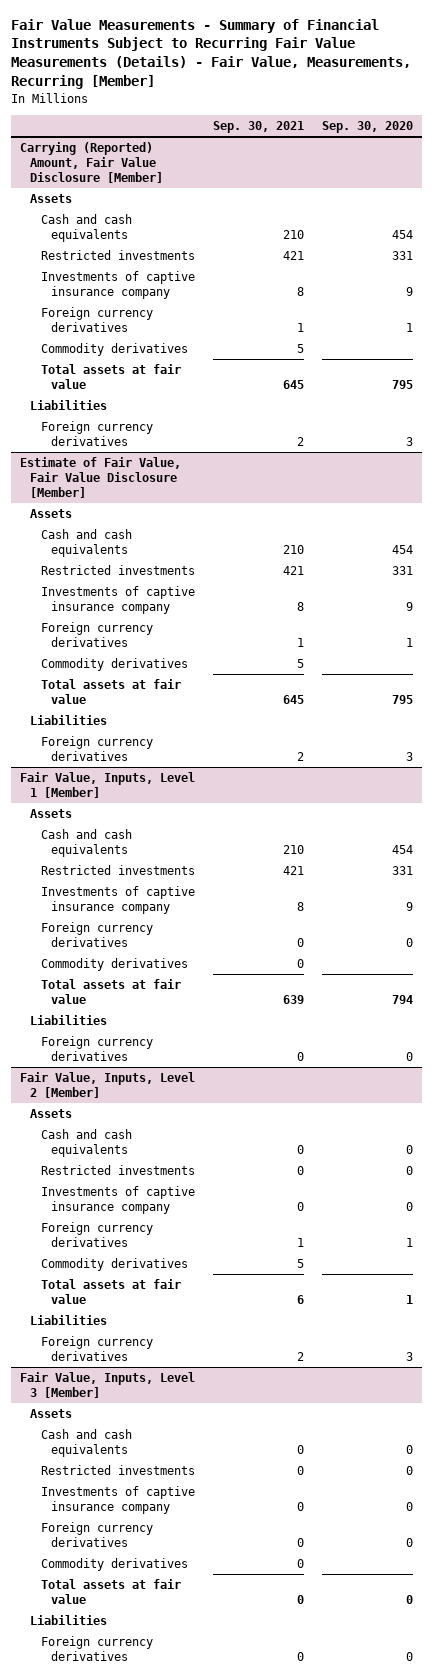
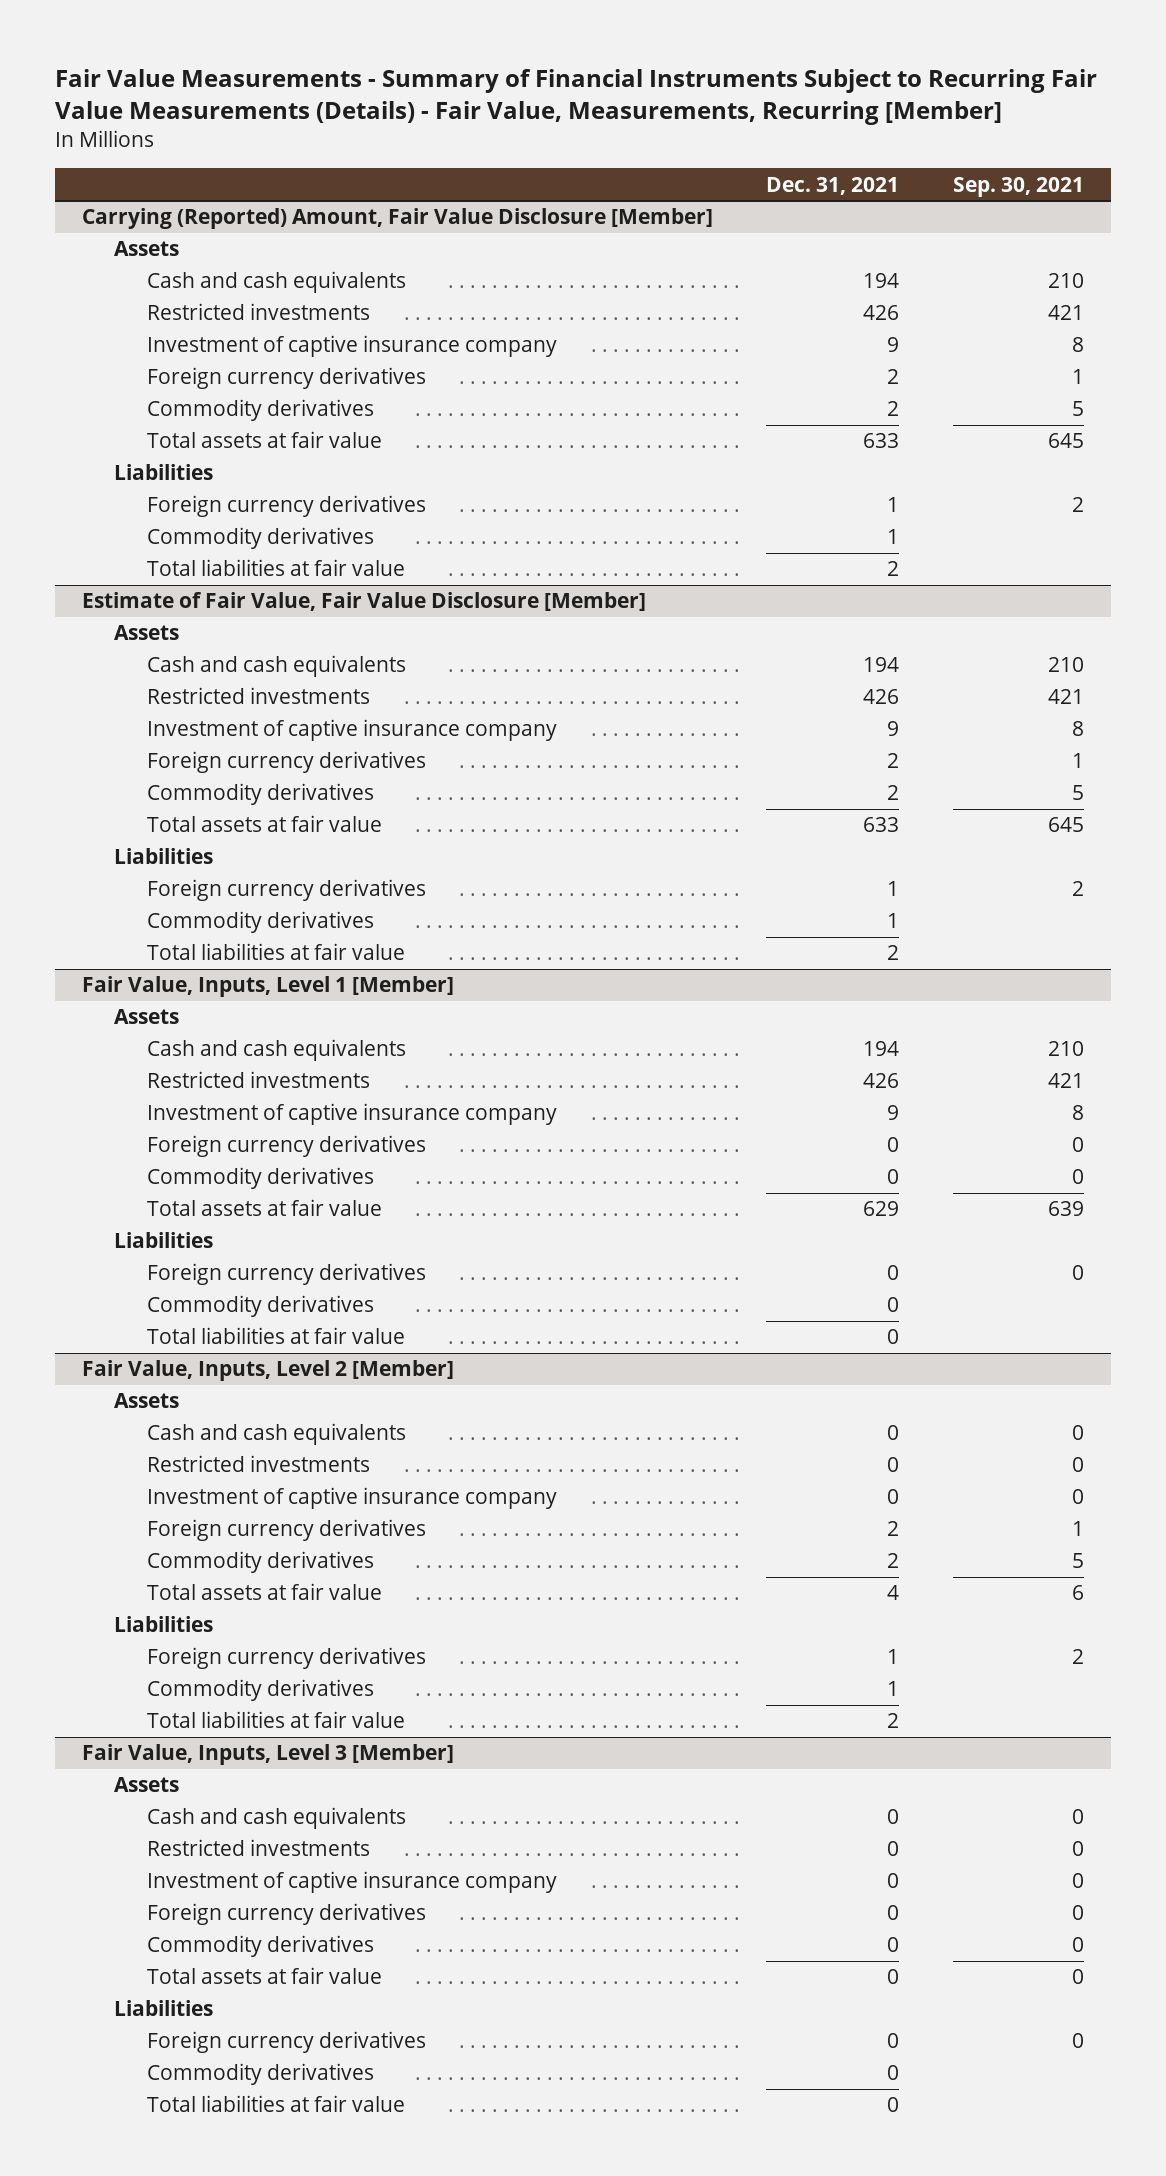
- | Sep. 30, 2021 | Sep. 30, 2020
+ | Dec. 31, 2021 | Sep. 30, 2021
@ Carrying (Reported) Amount, Fair Value Disclosure [Member]
- Investments of captive insurance company | 8 | 9
+ Investment of captive insurance company | 9 | 8
+ Commodity derivatives | 1 |
+ Total liabilities at fair value | 2 |
@ Estimate of Fair Value, Fair Value Disclosure [Member]
- Investments of captive insurance company | 8 | 9
+ Investment of captive insurance company | 9 | 8
+ Commodity derivatives | 1 |
+ Total liabilities at fair value | 2 |
@ Fair Value, Inputs, Level 1 [Member]
- Investments of captive insurance company | 8 | 9
+ Investment of captive insurance company | 9 | 8
+ Commodity derivatives | 0 |
+ Total liabilities at fair value | 0 |
@ Fair Value, Inputs, Level 2 [Member]
- Investments of captive insurance company | 0 | 0
+ Investment of captive insurance company | 0 | 0
+ Commodity derivatives | 1 |
+ Total liabilities at fair value | 2 |
@ Fair Value, Inputs, Level 3 [Member]
- Investments of captive insurance company | 0 | 0
+ Investment of captive insurance company | 0 | 0
+ Commodity derivatives | 0 |
+ Total liabilities at fair value | 0 |

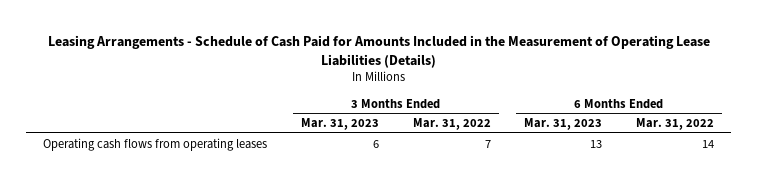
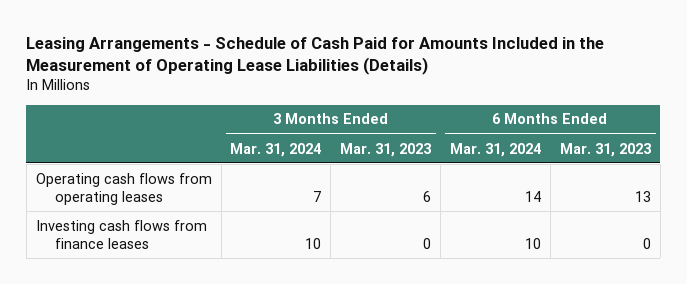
- | 3 Months Ended Mar. 31, 2023 | 3 Months Ended Mar. 31, 2022 | 6 Months Ended Mar. 31, 2023 | 6 Months Ended Mar. 31, 2022
+ | 3 Months Ended Mar. 31, 2024 | 3 Months Ended Mar. 31, 2023 | 6 Months Ended Mar. 31, 2024 | 6 Months Ended Mar. 31, 2023
+ Investing cash flows from finance leases | 10 | 0 | 10 | 0

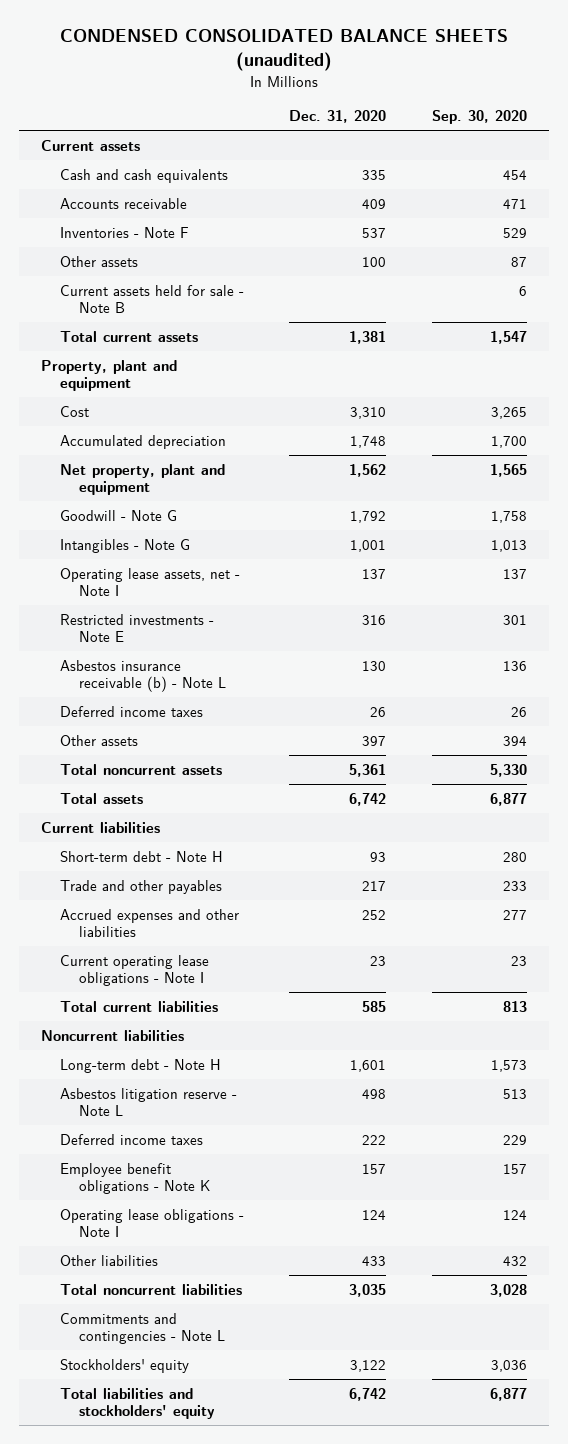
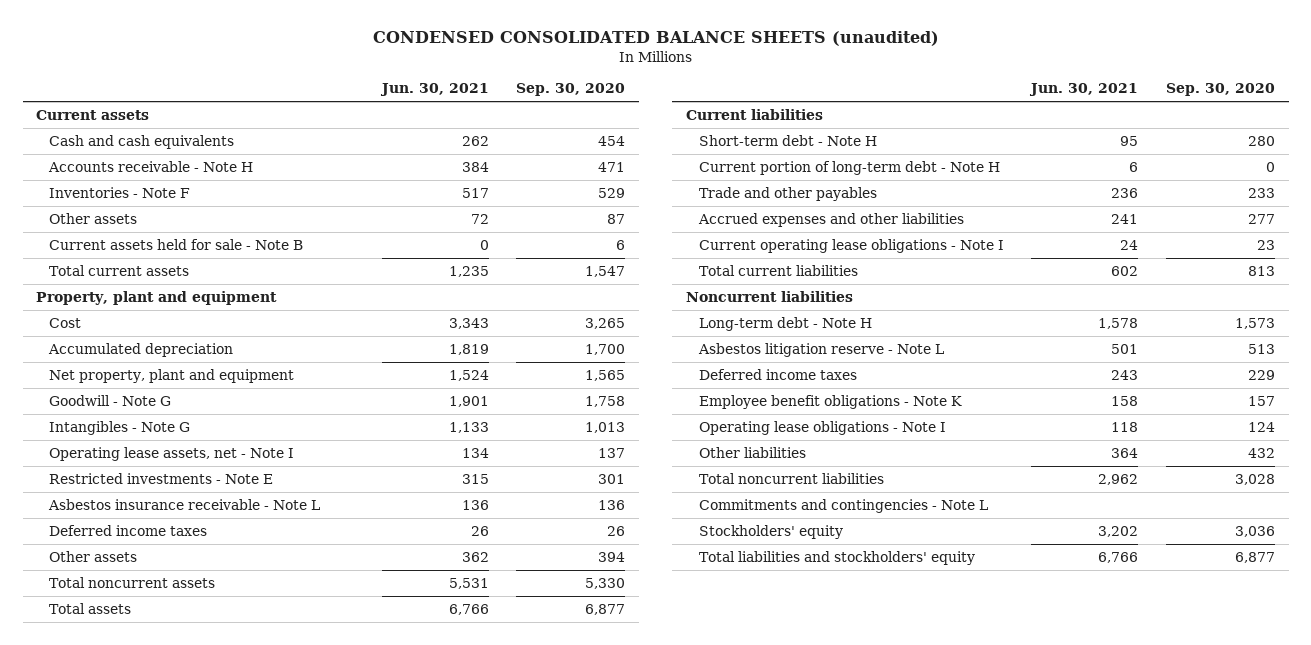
- | Dec. 31, 2020 | Sep. 30, 2020
+ | Jun. 30, 2021 | Sep. 30, 2020
- Accounts receivable | 409 | 471
+ Accounts receivable - Note H | 384 | 471
- Asbestos insurance receivable (b) - Note L | 130 | 136
+ Asbestos insurance receivable - Note L | 136 | 136
+ Current portion of long-term debt - Note H | 6 | 0

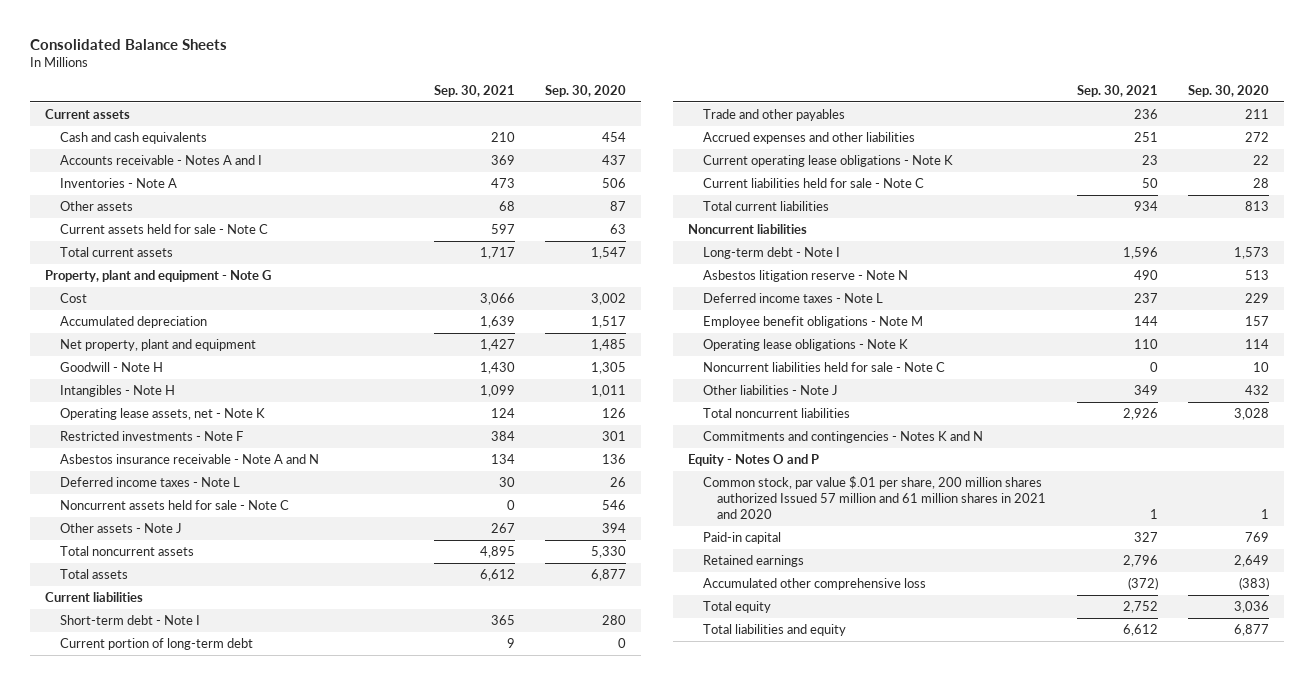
- CONDENSED CONSOLIDATED BALANCE SHEETS (unaudited)
+ Consolidated Balance Sheets
- | Jun. 30, 2021 | Sep. 30, 2020
+ | Sep. 30, 2021 | Sep. 30, 2020
- Accounts receivable - Note H | 384 | 471
- Inventories - Note F | 517 | 529
+ Accounts receivable - Notes A and I | 369 | 437
+ Inventories - Note A | 473 | 506
- Current assets held for sale - Note B | 0 | 6
+ Current assets held for sale - Note C | 597 | 63
- Property, plant and equipment
- Cost | 3,343 | 3,265
- Accumulated depreciation | 1,819 | 1,700
- Net property, plant and equipment | 1,524 | 1,565
- Goodwill - Note G | 1,901 | 1,758
- Intangibles - Note G | 1,133 | 1,013
- Operating lease assets, net - Note I | 134 | 137
- Restricted investments - Note E | 315 | 301
- Asbestos insurance receivable - Note L | 136 | 136
- Deferred income taxes | 26 | 26
- Other assets | 362 | 394
+ Property, plant and equipment - Note G
+ Cost | 3,066 | 3,002
+ Accumulated depreciation | 1,639 | 1,517
+ Net property, plant and equipment | 1,427 | 1,485
+ Goodwill - Note H | 1,430 | 1,305
+ Intangibles - Note H | 1,099 | 1,011
+ Operating lease assets, net - Note K | 124 | 126
+ Restricted investments - Note F | 384 | 301
+ Asbestos insurance receivable - Note A and N | 134 | 136
+ Deferred income taxes - Note L | 30 | 26
+ Noncurrent assets held for sale - Note C | 0 | 546
+ Other assets - Note J | 267 | 394
- Short-term debt - Note H | 95 | 280
- Current portion of long-term debt - Note H | 6 | 0
- Trade and other payables | 236 | 233
- Accrued expenses and other liabilities | 241 | 277
- Current operating lease obligations - Note I | 24 | 23
+ Short-term debt - Note I | 365 | 280
+ Current portion of long-term debt | 9 | 0
+ Trade and other payables | 236 | 211
+ Accrued expenses and other liabilities | 251 | 272
+ Current operating lease obligations - Note K | 23 | 22
+ Current liabilities held for sale - Note C | 50 | 28
- Long-term debt - Note H | 1,578 | 1,573
- Asbestos litigation reserve - Note L | 501 | 513
- Deferred income taxes | 243 | 229
- Employee benefit obligations - Note K | 158 | 157
- Operating lease obligations - Note I | 118 | 124
- Other liabilities | 364 | 432
+ Long-term debt - Note I | 1,596 | 1,573
+ Asbestos litigation reserve - Note N | 490 | 513
+ Deferred income taxes - Note L | 237 | 229
+ Employee benefit obligations - Note M | 144 | 157
+ Operating lease obligations - Note K | 110 | 114
+ Noncurrent liabilities held for sale - Note C | 0 | 10
+ Other liabilities - Note J | 349 | 432
- Commitments and contingencies - Note L
- Stockholders' equity | 3,202 | 3,036
- Total liabilities and stockholders' equity | 6,766 | 6,877
+ Commitments and contingencies - Notes K and N
+ Equity - Notes O and P
+ Common stock, par value $.01 per share, 200 million shares authorized Issued 57 million and 61 million shares in 2021 and 2020 | 1 | 1
+ Paid-in capital | 327 | 769
+ Retained earnings | 2,796 | 2,649
+ Accumulated other comprehensive loss | (372) | (383)
+ Total equity | 2,752 | 3,036
+ Total liabilities and equity | 6,612 | 6,877

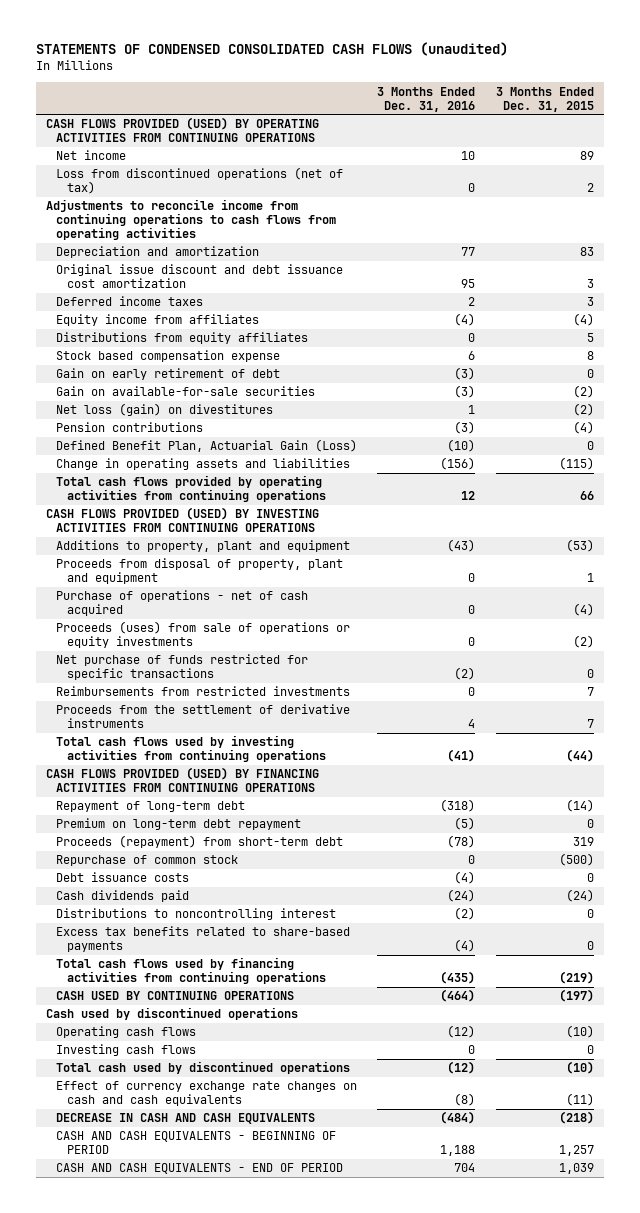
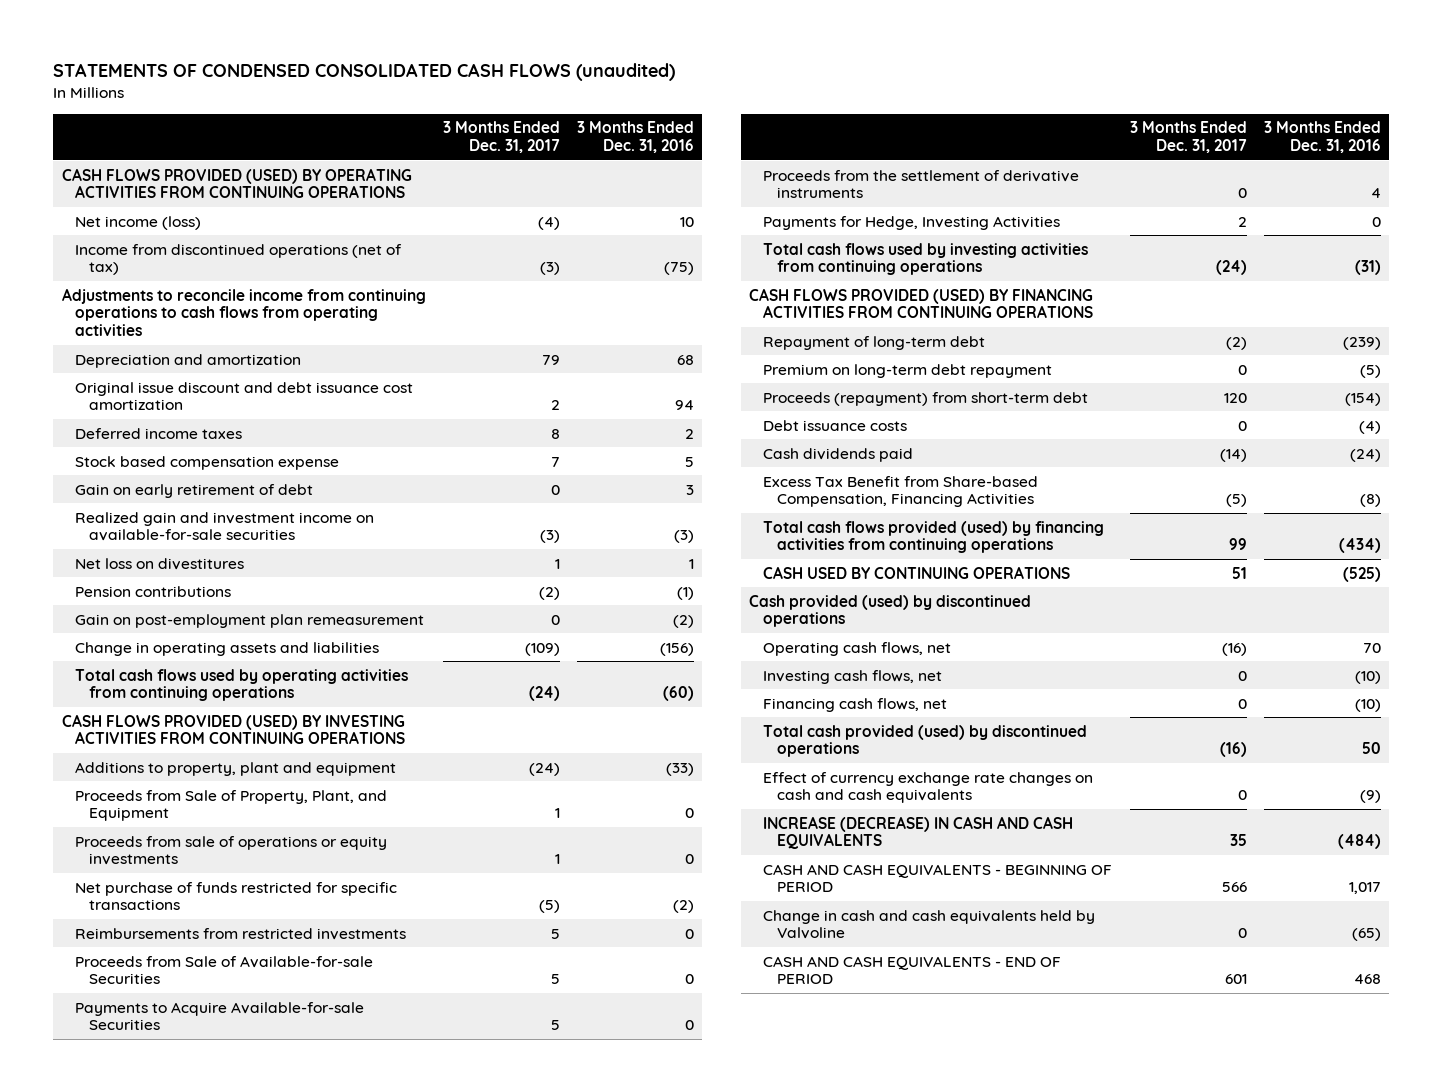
- | 3 Months Ended Dec. 31, 2016 | 3 Months Ended Dec. 31, 2015
+ | 3 Months Ended Dec. 31, 2017 | 3 Months Ended Dec. 31, 2016
- Net income | 10 | 89
- Loss from discontinued operations (net of tax) | 0 | 2
+ Net income (loss) | (4) | 10
+ Income from discontinued operations (net of tax) | (3) | (75)
- Depreciation and amortization | 77 | 83
- Original issue discount and debt issuance cost amortization | 95 | 3
+ Depreciation and amortization | 79 | 68
+ Original issue discount and debt issuance cost amortization | 2 | 94
- Equity income from affiliates | (4) | (4)
- Distributions from equity affiliates | 0 | 5
- Stock based compensation expense | 6 | 8
- Gain on early retirement of debt | (3) | 0
- Gain on available-for-sale securities | (3) | (2)
- Net loss (gain) on divestitures | 1 | (2)
- Pension contributions | (3) | (4)
- Defined Benefit Plan, Actuarial Gain (Loss) | (10) | 0
+ Stock based compensation expense | 7 | 5
+ Gain on early retirement of debt | 0 | 3
+ Realized gain and investment income on available-for-sale securities | (3) | (3)
+ Net loss on divestitures | 1 | 1
+ Pension contributions | (2) | (1)
+ Gain on post-employment plan remeasurement | 0 | (2)
- Total cash flows provided by operating activities from continuing operations | 12 | 66
+ Total cash flows used by operating activities from continuing operations | (24) | (60)
- Additions to property, plant and equipment | (43) | (53)
- Proceeds from disposal of property, plant and equipment | 0 | 1
- Purchase of operations - net of cash acquired | 0 | (4)
- Proceeds (uses) from sale of operations or equity investments | 0 | (2)
+ Additions to property, plant and equipment | (24) | (33)
+ Proceeds from Sale of Property, Plant, and Equipment | 1 | 0
+ Proceeds from sale of operations or equity investments | 1 | 0
+ Proceeds from Sale of Available-for-sale Securities | 5 | 0
+ Payments to Acquire Available-for-sale Securities | 5 | 0
- Total cash flows used by investing activities from continuing operations | (41) | (44)
+ Payments for Hedge, Investing Activities | 2 | 0
+ Total cash flows used by investing activities from continuing operations | (24) | (31)
- Repayment of long-term debt | (318) | (14)
+ Repayment of long-term debt | (2) | (239)
- Proceeds (repayment) from short-term debt | (78) | 319
- Repurchase of common stock | 0 | (500)
+ Proceeds (repayment) from short-term debt | 120 | (154)
- Distributions to noncontrolling interest | (2) | 0
- Excess tax benefits related to share-based payments | (4) | 0
- Total cash flows used by financing activities from continuing operations | (435) | (219)
- CASH USED BY CONTINUING OPERATIONS | (464) | (197)
- Cash used by discontinued operations
- Operating cash flows | (12) | (10)
- Investing cash flows | 0 | 0
- Total cash used by discontinued operations | (12) | (10)
- Effect of currency exchange rate changes on cash and cash equivalents | (8) | (11)
- DECREASE IN CASH AND CASH EQUIVALENTS | (484) | (218)
- CASH AND CASH EQUIVALENTS - BEGINNING OF PERIOD | 1,188 | 1,257
- CASH AND CASH EQUIVALENTS - END OF PERIOD | 704 | 1,039
+ Excess Tax Benefit from Share-based Compensation, Financing Activities | (5) | (8)
+ Total cash flows provided (used) by financing activities from continuing operations | 99 | (434)
+ CASH USED BY CONTINUING OPERATIONS | 51 | (525)
+ Cash provided (used) by discontinued operations
+ Operating cash flows, net | (16) | 70
+ Investing cash flows, net | 0 | (10)
+ Financing cash flows, net | 0 | (10)
+ Total cash provided (used) by discontinued operations | (16) | 50
+ Effect of currency exchange rate changes on cash and cash equivalents | 0 | (9)
+ INCREASE (DECREASE) IN CASH AND CASH EQUIVALENTS | 35 | (484)
+ CASH AND CASH EQUIVALENTS - BEGINNING OF PERIOD | 566 | 1,017
+ Change in cash and cash equivalents held by Valvoline | 0 | (65)
+ CASH AND CASH EQUIVALENTS - END OF PERIOD | 601 | 468

